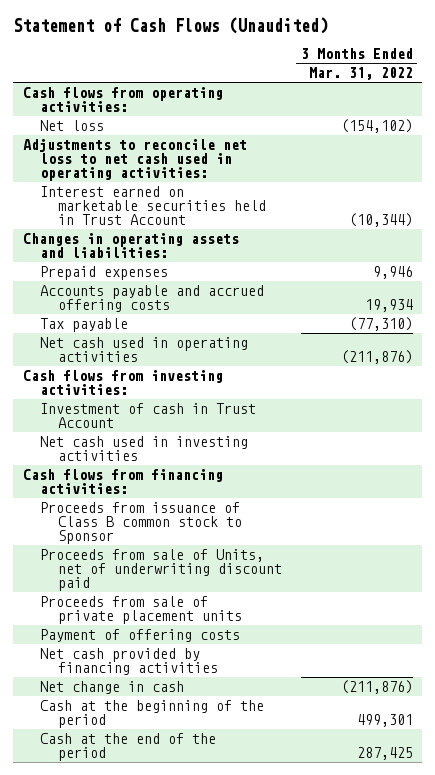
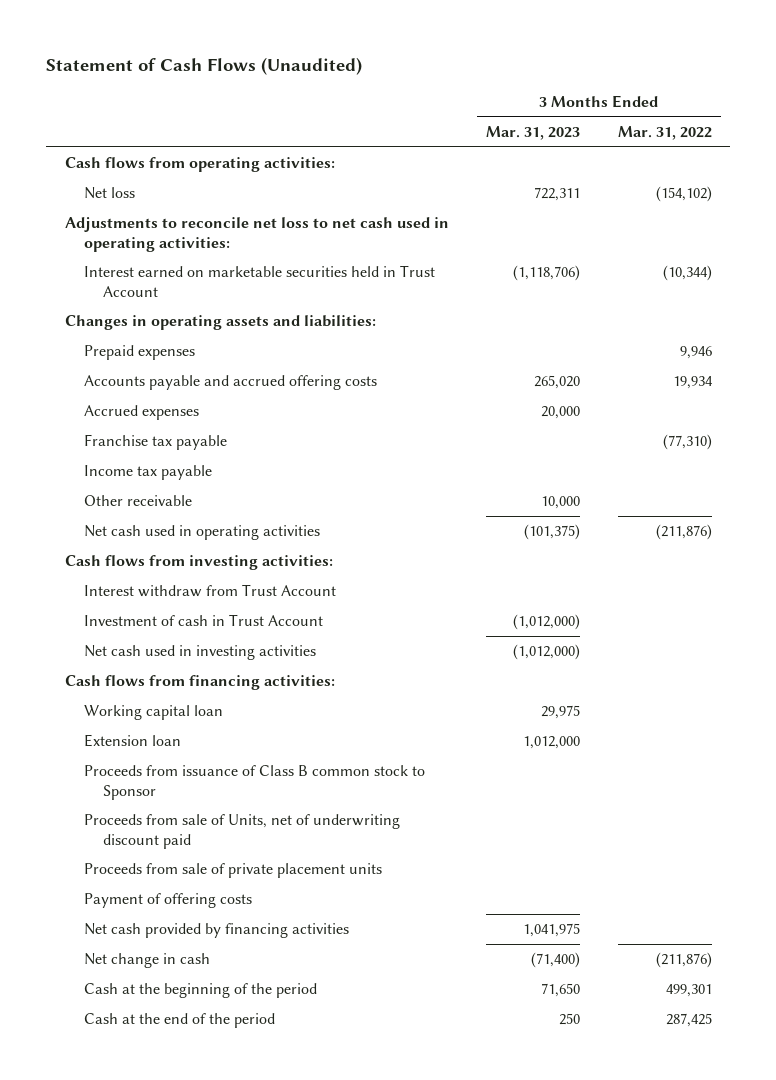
- | 3 Months Ended Mar. 31, 2022
+ | 3 Months Ended Mar. 31, 2023 | 3 Months Ended Mar. 31, 2022
- Tax payable | (77,310)
+ Accrued expenses | 20,000 |
+ Franchise tax payable | | (77,310)
+ Income tax payable
+ Other receivable | 10,000 |
+ Interest withdraw from Trust Account
+ Working capital loan | 29,975 |
+ Extension loan | 1,012,000 |

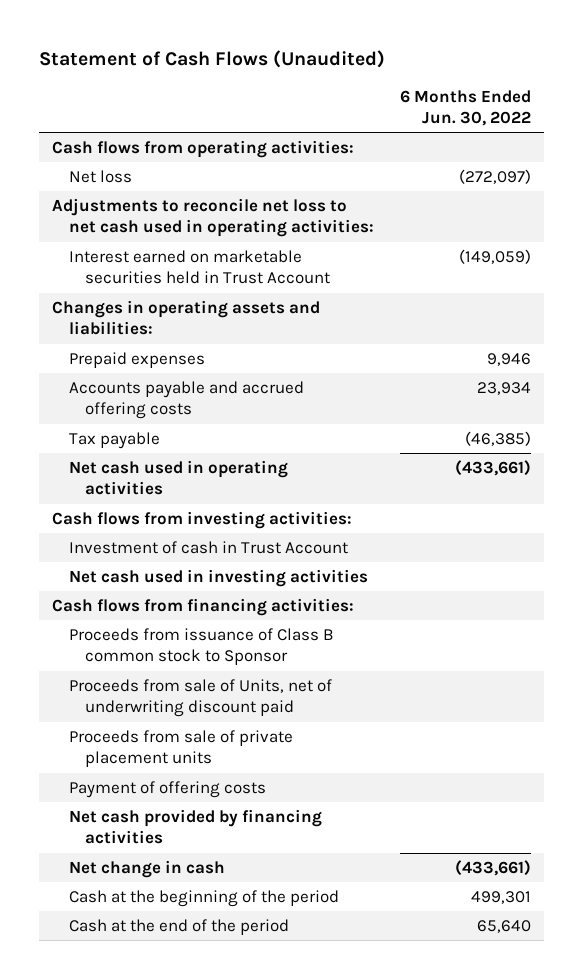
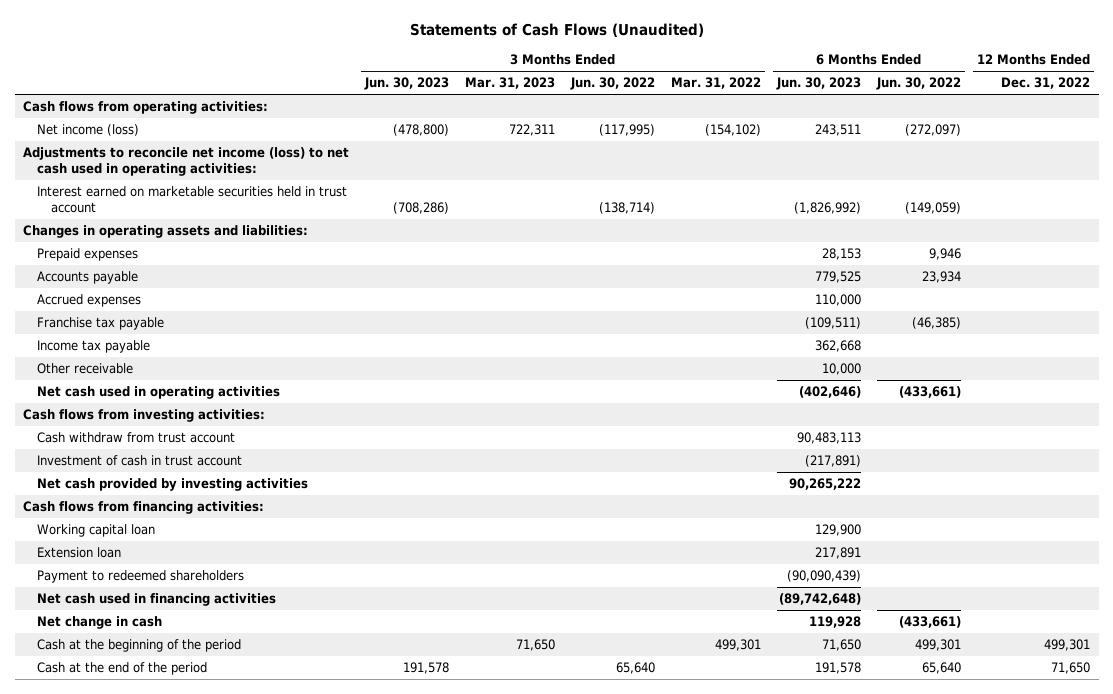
- Statement of Cash Flows (Unaudited)
+ Statements of Cash Flows (Unaudited)
- | 6 Months Ended Jun. 30, 2022
+ | 3 Months Ended Jun. 30, 2023 | 3 Months Ended Mar. 31, 2023 | 3 Months Ended Jun. 30, 2022 | 3 Months Ended Mar. 31, 2022 | 6 Months Ended Jun. 30, 2023 | 6 Months Ended Jun. 30, 2022 | 12 Months Ended Dec. 31, 2022
- Net loss | (272,097)
- Adjustments to reconcile net loss to net cash used in operating activities:
- Interest earned on marketable securities held in Trust Account | (149,059)
+ Net income (loss) | (478,800) | 722,311 | (117,995) | (154,102) | 243,511 | (272,097) |
+ Adjustments to reconcile net income (loss) to net cash used in operating activities:
+ Interest earned on marketable securities held in trust account | (708,286) | | (138,714) | | (1,826,992) | (149,059) |
- Accounts payable and accrued offering costs | 23,934
- Tax payable | (46,385)
+ Accounts payable | | | | | 779,525 | 23,934 |
+ Accrued expenses | | | | | 110,000 | |
+ Franchise tax payable | | | | | (109,511) | (46,385) |
+ Income tax payable | | | | | 362,668 | |
+ Other receivable | | | | | 10,000 | |
- Investment of cash in Trust Account
- Net cash used in investing activities
+ Cash withdraw from trust account | | | | | 90,483,113 | |
+ Investment of cash in trust account | | | | | (217,891) | |
+ Net cash provided by investing activities | | | | | 90,265,222 | |
- Proceeds from issuance of Class B common stock to Sponsor
- Proceeds from sale of Units, net of underwriting discount paid
- Proceeds from sale of private placement units
- Payment of offering costs
- Net cash provided by financing activities
+ Working capital loan | | | | | 129,900 | |
+ Extension loan | | | | | 217,891 | |
+ Payment to redeemed shareholders | | | | | (90,090,439) | |
+ Net cash used in financing activities | | | | | (89,742,648) | |

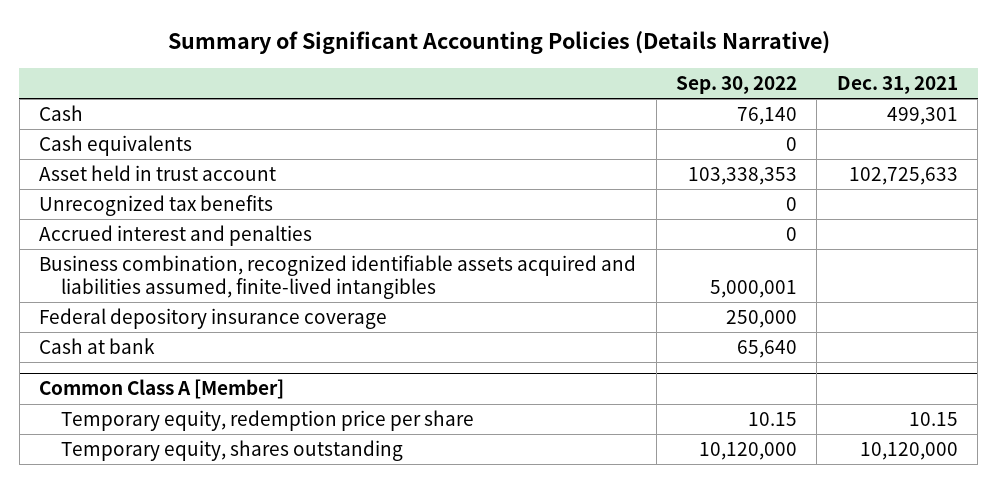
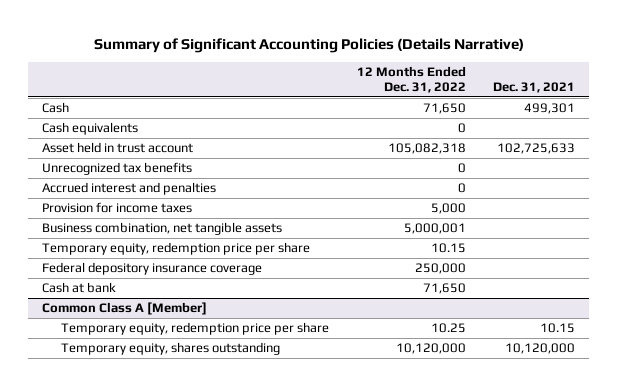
- | Sep. 30, 2022 | Dec. 31, 2021
+ | 12 Months Ended Dec. 31, 2022 | Dec. 31, 2021
- Business combination, recognized identifiable assets acquired and liabilities assumed, finite-lived intangibles | 5,000,001 |
+ Provision for income taxes | 5,000 |
+ Business combination, net tangible assets | 5,000,001 |
+ Temporary equity, redemption price per share | 10.15 |

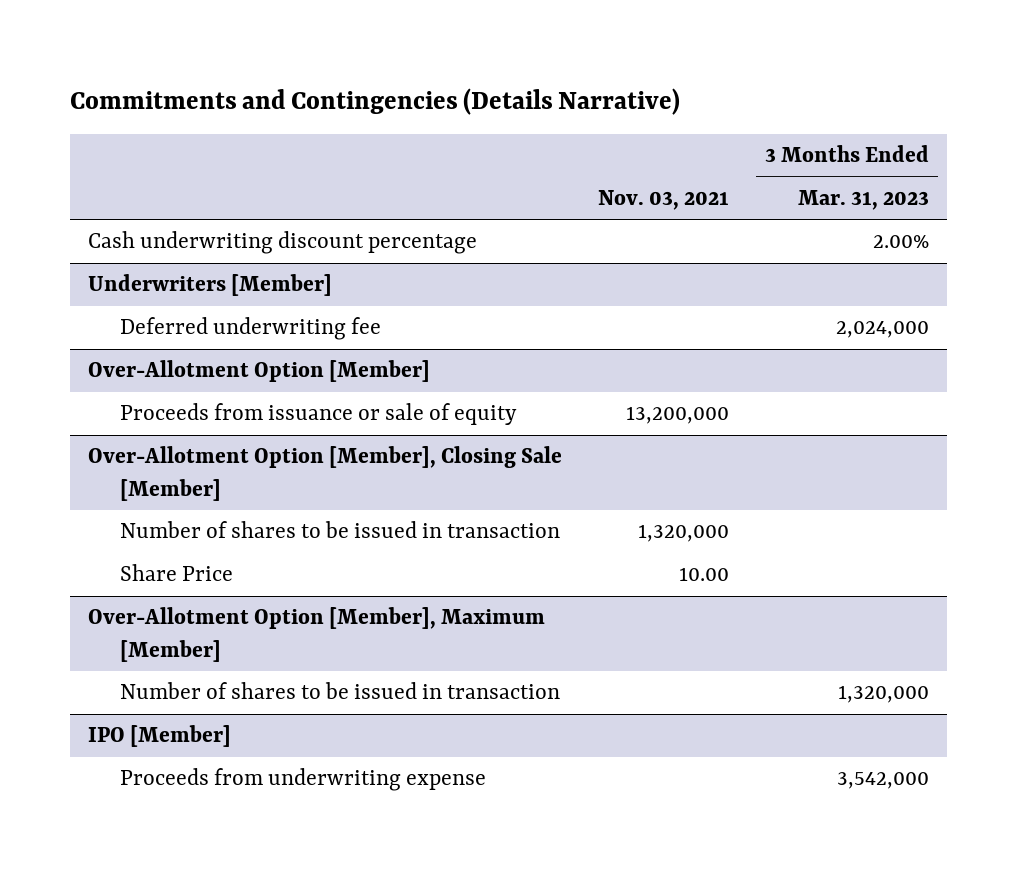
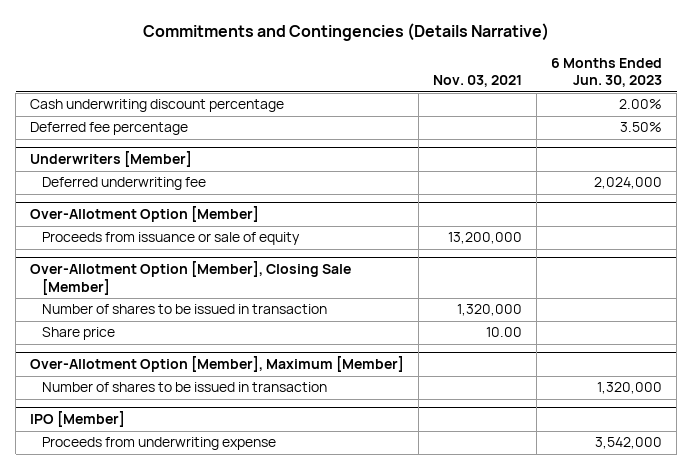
- | Nov. 03, 2021 | 3 Months Ended Mar. 31, 2023
+ | Nov. 03, 2021 | 6 Months Ended Jun. 30, 2023
+ Deferred fee percentage | | 3.50%
@ Over-Allotment Option [Member], Closing Sale [Member]
- Share Price | 10.00 |
+ Share price | 10.00 |

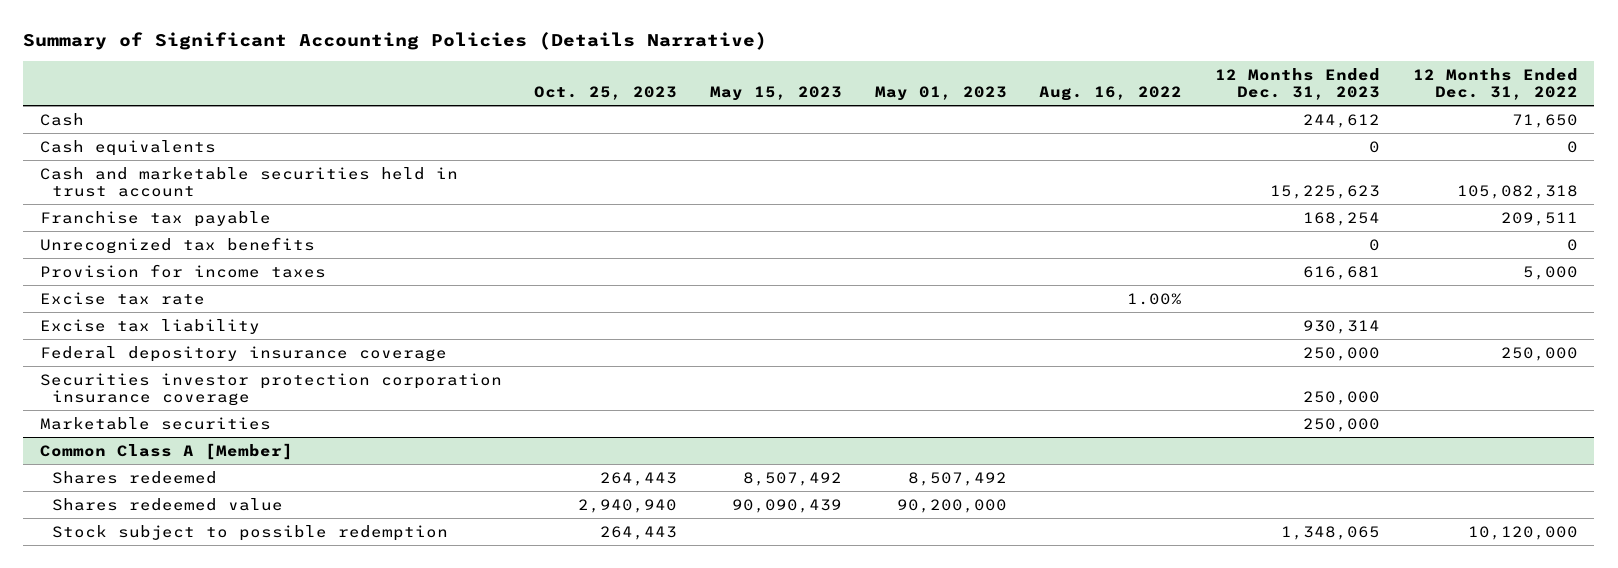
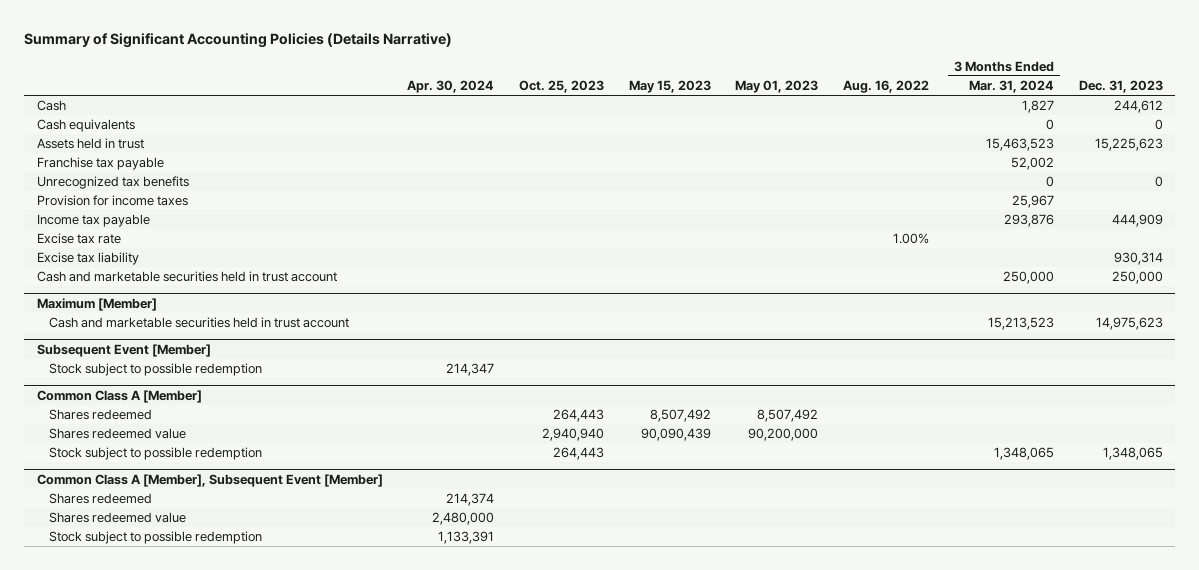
- | Oct. 25, 2023 | May 15, 2023 | May 01, 2023 | Aug. 16, 2022 | 12 Months Ended Dec. 31, 2023 | 12 Months Ended Dec. 31, 2022
+ | Apr. 30, 2024 | Oct. 25, 2023 | May 15, 2023 | May 01, 2023 | Aug. 16, 2022 | 3 Months Ended Mar. 31, 2024 | Dec. 31, 2023
+ Assets held in trust | | | | | | 15,463,523 | 15,225,623
+ Income tax payable | | | | | | 293,876 | 444,909
- Federal depository insurance coverage | | | | | 250,000 | 250,000
- Securities investor protection corporation insurance coverage | | | | | 250,000 |
- Marketable securities | | | | | 250,000 |
moved down: Cash and marketable securities held in trust account | | | | | | 250,000 | 250,000
+ Maximum [Member]
+ Cash and marketable securities held in trust account | | | | | | 15,213,523 | 14,975,623
+ Subsequent Event [Member]
+ Stock subject to possible redemption | 214,347 | | | | | |
+ Common Class A [Member], Subsequent Event [Member]
+ Shares redeemed | 214,374 | | | | | |
+ Shares redeemed value | 2,480,000 | | | | | |
+ Stock subject to possible redemption | 1,133,391 | | | | | |

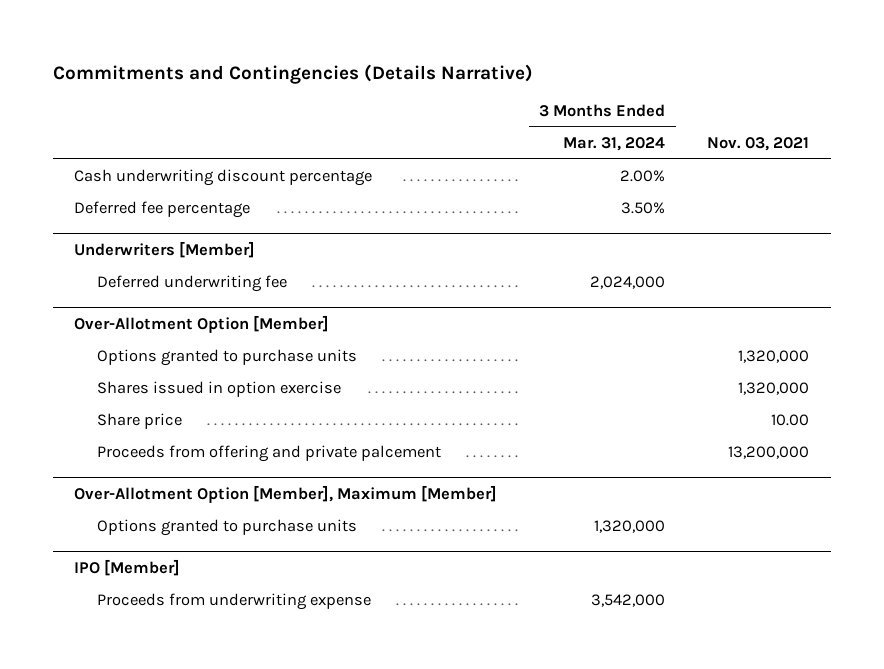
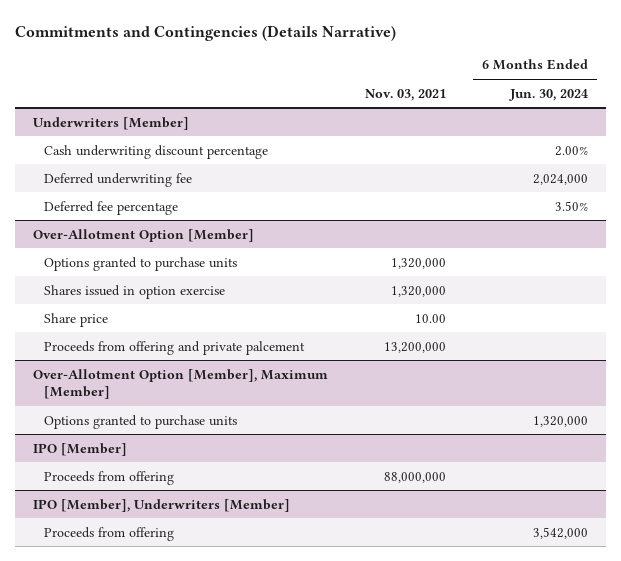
- | 3 Months Ended Mar. 31, 2024 | Nov. 03, 2021
+ | Nov. 03, 2021 | 6 Months Ended Jun. 30, 2024
- Cash underwriting discount percentage | 2.00% |
- Deferred fee percentage | 3.50% |
@ Underwriters [Member]
+ Cash underwriting discount percentage | | 2.00%
+ Deferred fee percentage | | 3.50%
@ IPO [Member]
- Proceeds from underwriting expense | 3,542,000 |
+ Proceeds from offering | 88,000,000 |
+ IPO [Member], Underwriters [Member]
+ Proceeds from offering | | 3,542,000

